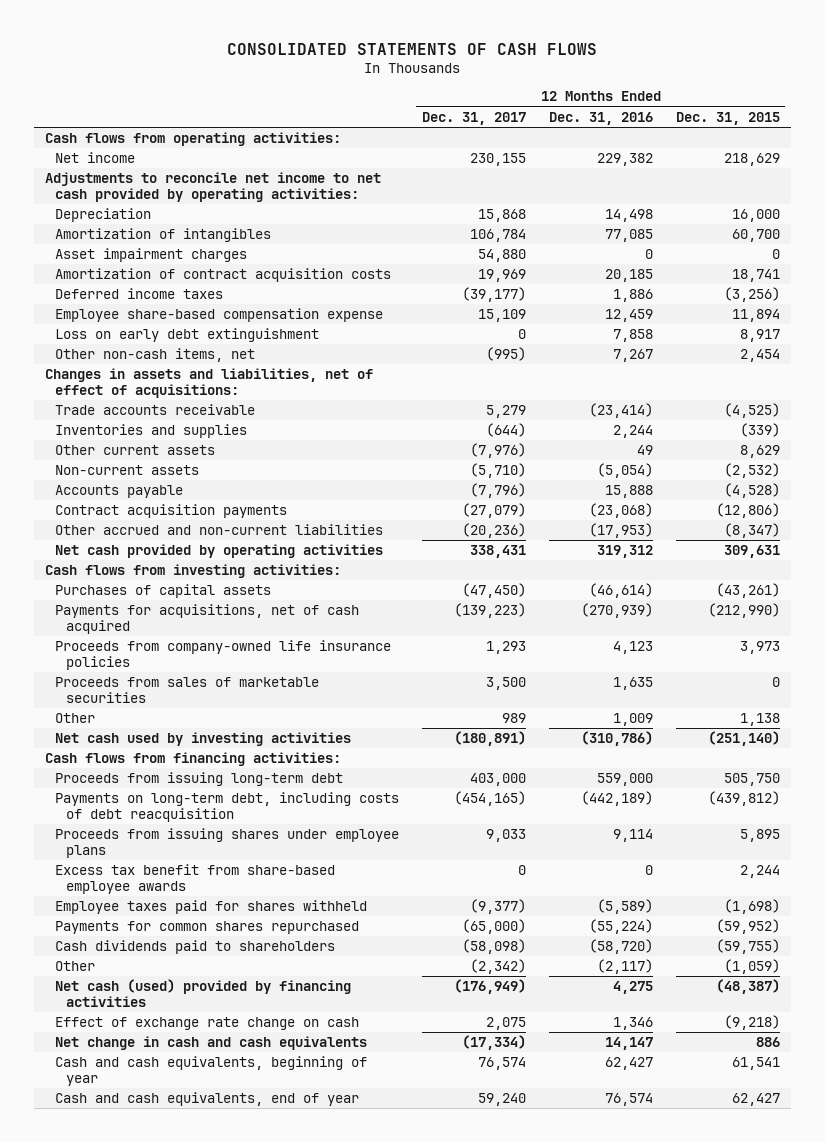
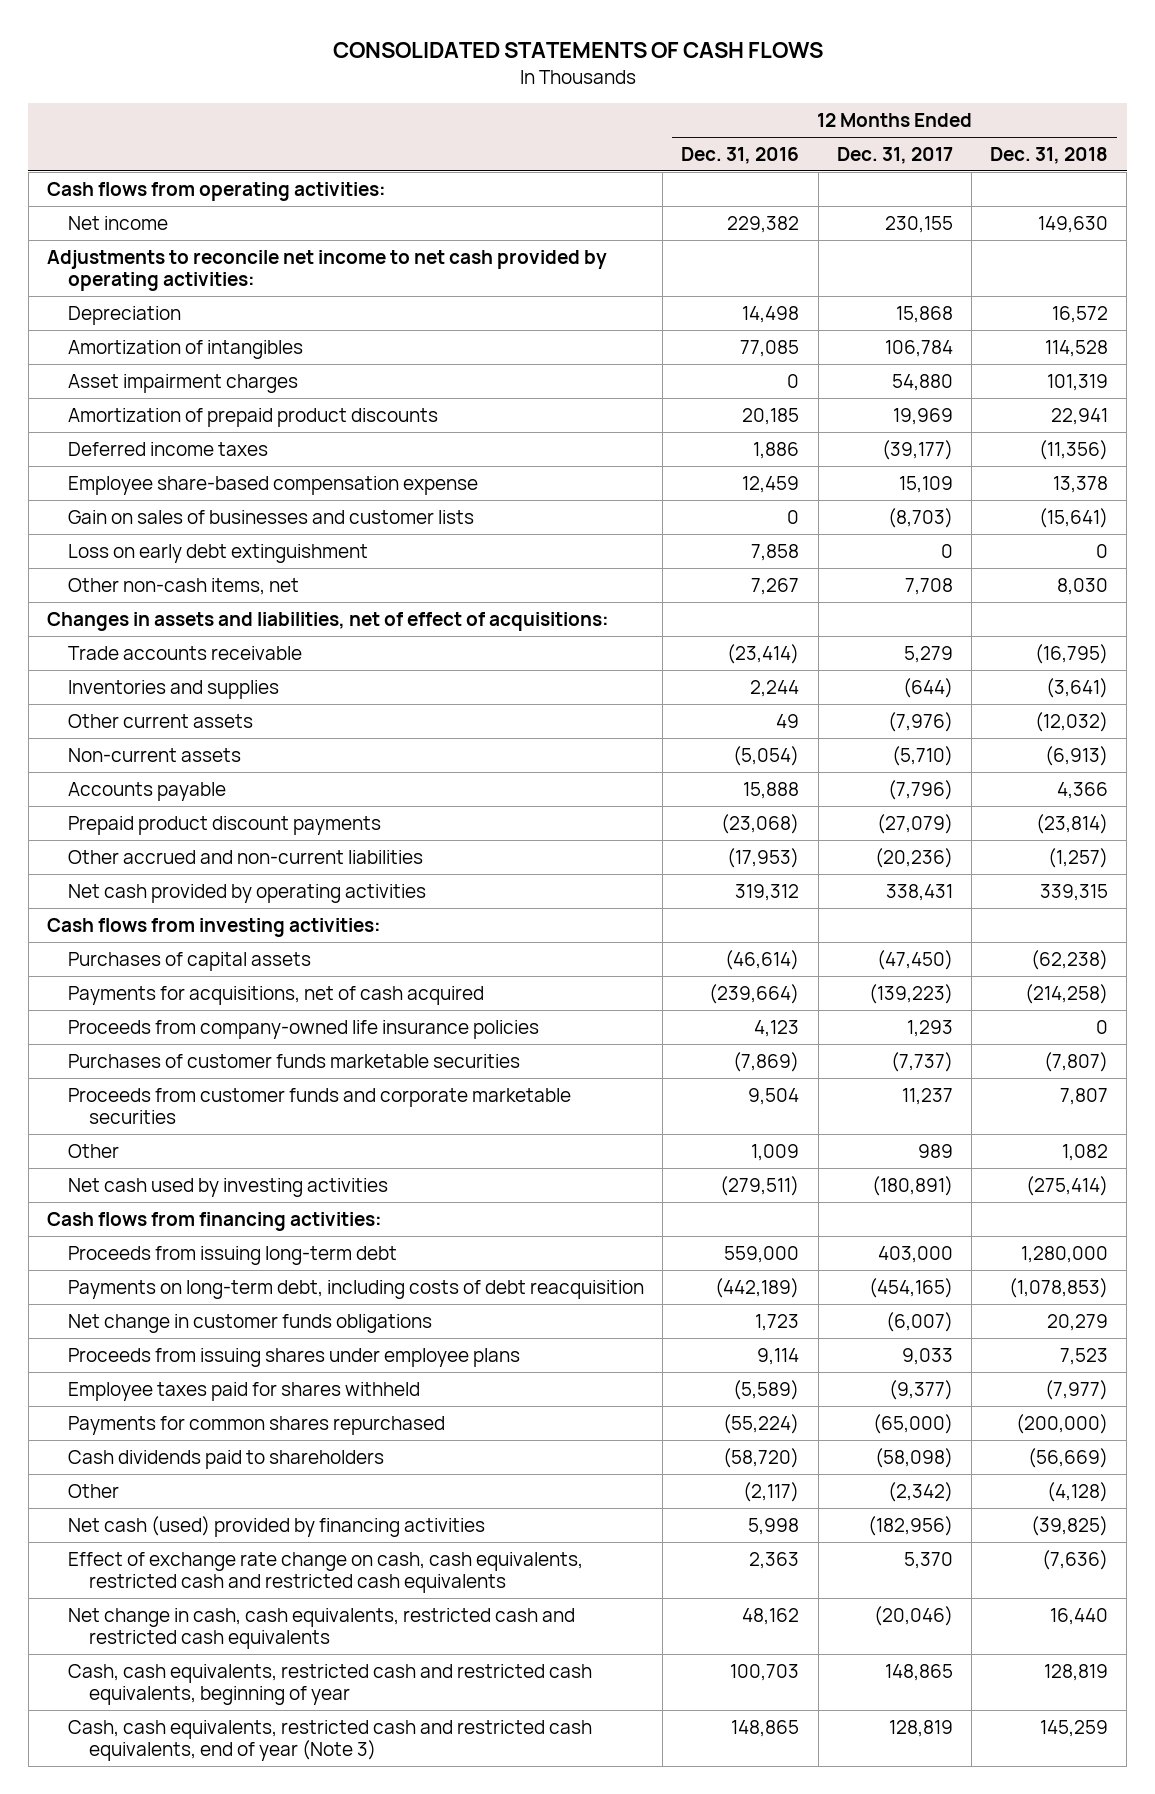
- | 12 Months Ended Dec. 31, 2017 | 12 Months Ended Dec. 31, 2016 | 12 Months Ended Dec. 31, 2015
+ | 12 Months Ended Dec. 31, 2016 | 12 Months Ended Dec. 31, 2017 | 12 Months Ended Dec. 31, 2018
- Amortization of contract acquisition costs | 19,969 | 20,185 | 18,741
+ Amortization of prepaid product discounts | 20,185 | 19,969 | 22,941
+ Gain on sales of businesses and customer lists | 0 | (8,703) | (15,641)
- Other non-cash items, net | (995) | 7,267 | 2,454
+ Other non-cash items, net | 7,267 | 7,708 | 8,030
- Contract acquisition payments | (27,079) | (23,068) | (12,806)
+ Prepaid product discount payments | (23,068) | (27,079) | (23,814)
- Payments for acquisitions, net of cash acquired | (139,223) | (270,939) | (212,990)
+ Payments for acquisitions, net of cash acquired | (239,664) | (139,223) | (214,258)
- Proceeds from sales of marketable securities | 3,500 | 1,635 | 0
+ Purchases of customer funds marketable securities | (7,869) | (7,737) | (7,807)
+ Proceeds from customer funds and corporate marketable securities | 9,504 | 11,237 | 7,807
- Net cash used by investing activities | (180,891) | (310,786) | (251,140)
+ Net cash used by investing activities | (279,511) | (180,891) | (275,414)
+ Net change in customer funds obligations | 1,723 | (6,007) | 20,279
- Excess tax benefit from share-based employee awards | 0 | 0 | 2,244
- Net cash (used) provided by financing activities | (176,949) | 4,275 | (48,387)
- Effect of exchange rate change on cash | 2,075 | 1,346 | (9,218)
- Net change in cash and cash equivalents | (17,334) | 14,147 | 886
- Cash and cash equivalents, beginning of year | 76,574 | 62,427 | 61,541
- Cash and cash equivalents, end of year | 59,240 | 76,574 | 62,427
+ Net cash (used) provided by financing activities | 5,998 | (182,956) | (39,825)
+ Effect of exchange rate change on cash, cash equivalents, restricted cash and restricted cash equivalents | 2,363 | 5,370 | (7,636)
+ Net change in cash, cash equivalents, restricted cash and restricted cash equivalents | 48,162 | (20,046) | 16,440
+ Cash, cash equivalents, restricted cash and restricted cash equivalents, beginning of year | 100,703 | 148,865 | 128,819
+ Cash, cash equivalents, restricted cash and restricted cash equivalents, end of year (Note 3) | 148,865 | 128,819 | 145,259

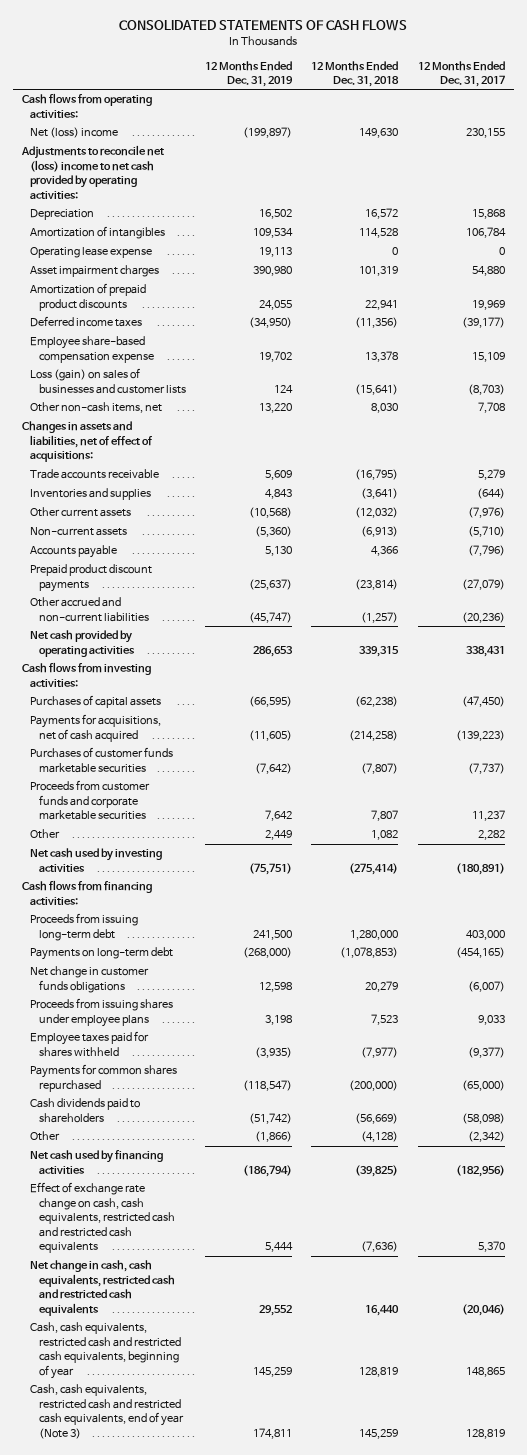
- | 12 Months Ended Dec. 31, 2016 | 12 Months Ended Dec. 31, 2017 | 12 Months Ended Dec. 31, 2018
+ | 12 Months Ended Dec. 31, 2019 | 12 Months Ended Dec. 31, 2018 | 12 Months Ended Dec. 31, 2017
- Net income | 229,382 | 230,155 | 149,630
- Adjustments to reconcile net income to net cash provided by operating activities:
+ Net (loss) income | (199,897) | 149,630 | 230,155
+ Adjustments to reconcile net (loss) income to net cash provided by operating activities:
+ Operating lease expense | 19,113 | 0 | 0
- Gain on sales of businesses and customer lists | 0 | (8,703) | (15,641)
- Loss on early debt extinguishment | 7,858 | 0 | 0
+ Loss (gain) on sales of businesses and customer lists | 124 | (15,641) | (8,703)
- Proceeds from company-owned life insurance policies | 4,123 | 1,293 | 0
- Other | 1,009 | 989 | 1,082
+ Other | 2,449 | 1,082 | 2,282
- Payments on long-term debt, including costs of debt reacquisition | (442,189) | (454,165) | (1,078,853)
+ Payments on long-term debt | (268,000) | (1,078,853) | (454,165)
- Net cash (used) provided by financing activities | 5,998 | (182,956) | (39,825)
+ Net cash used by financing activities | (186,794) | (39,825) | (182,956)

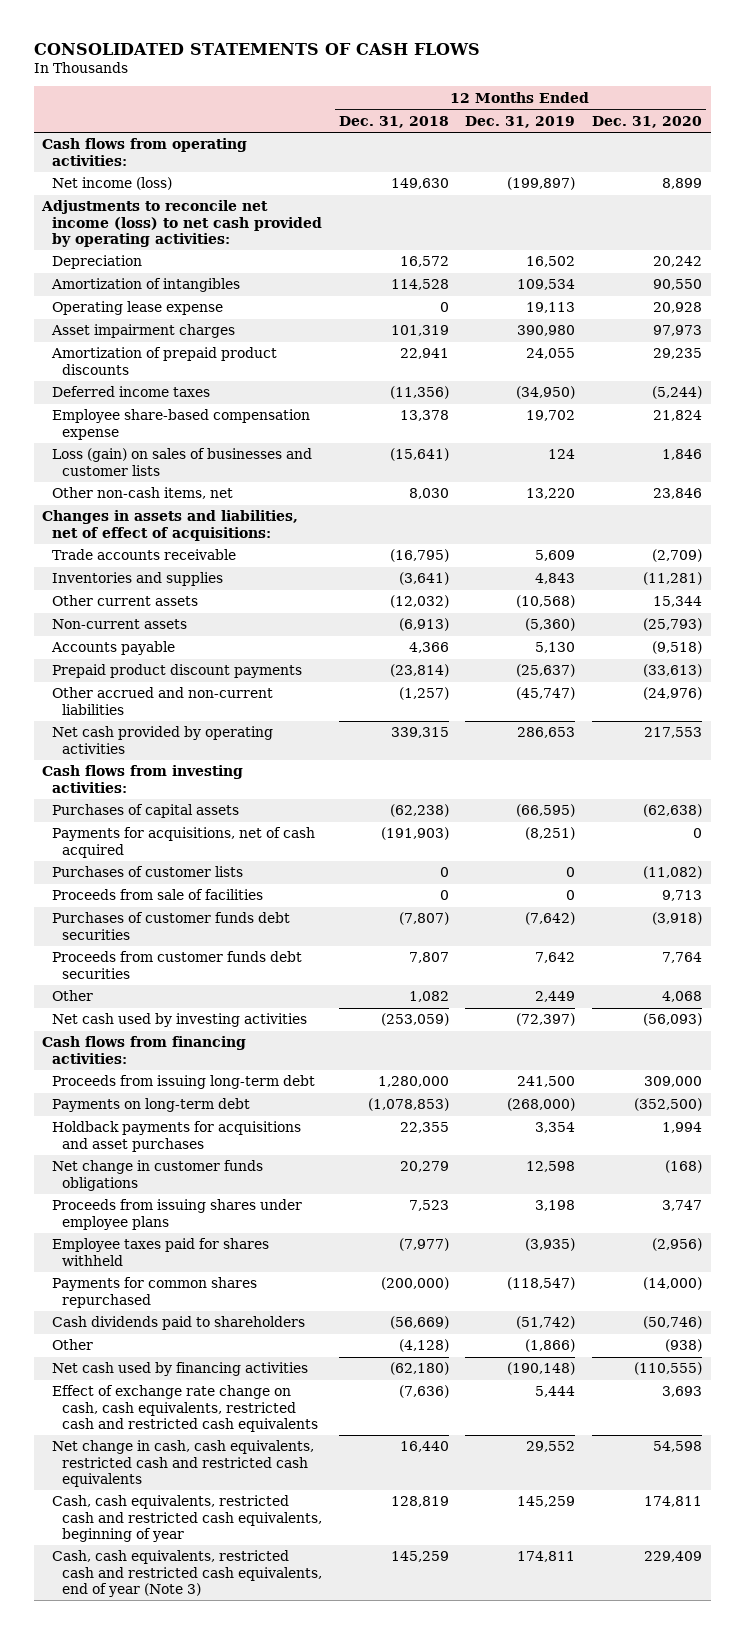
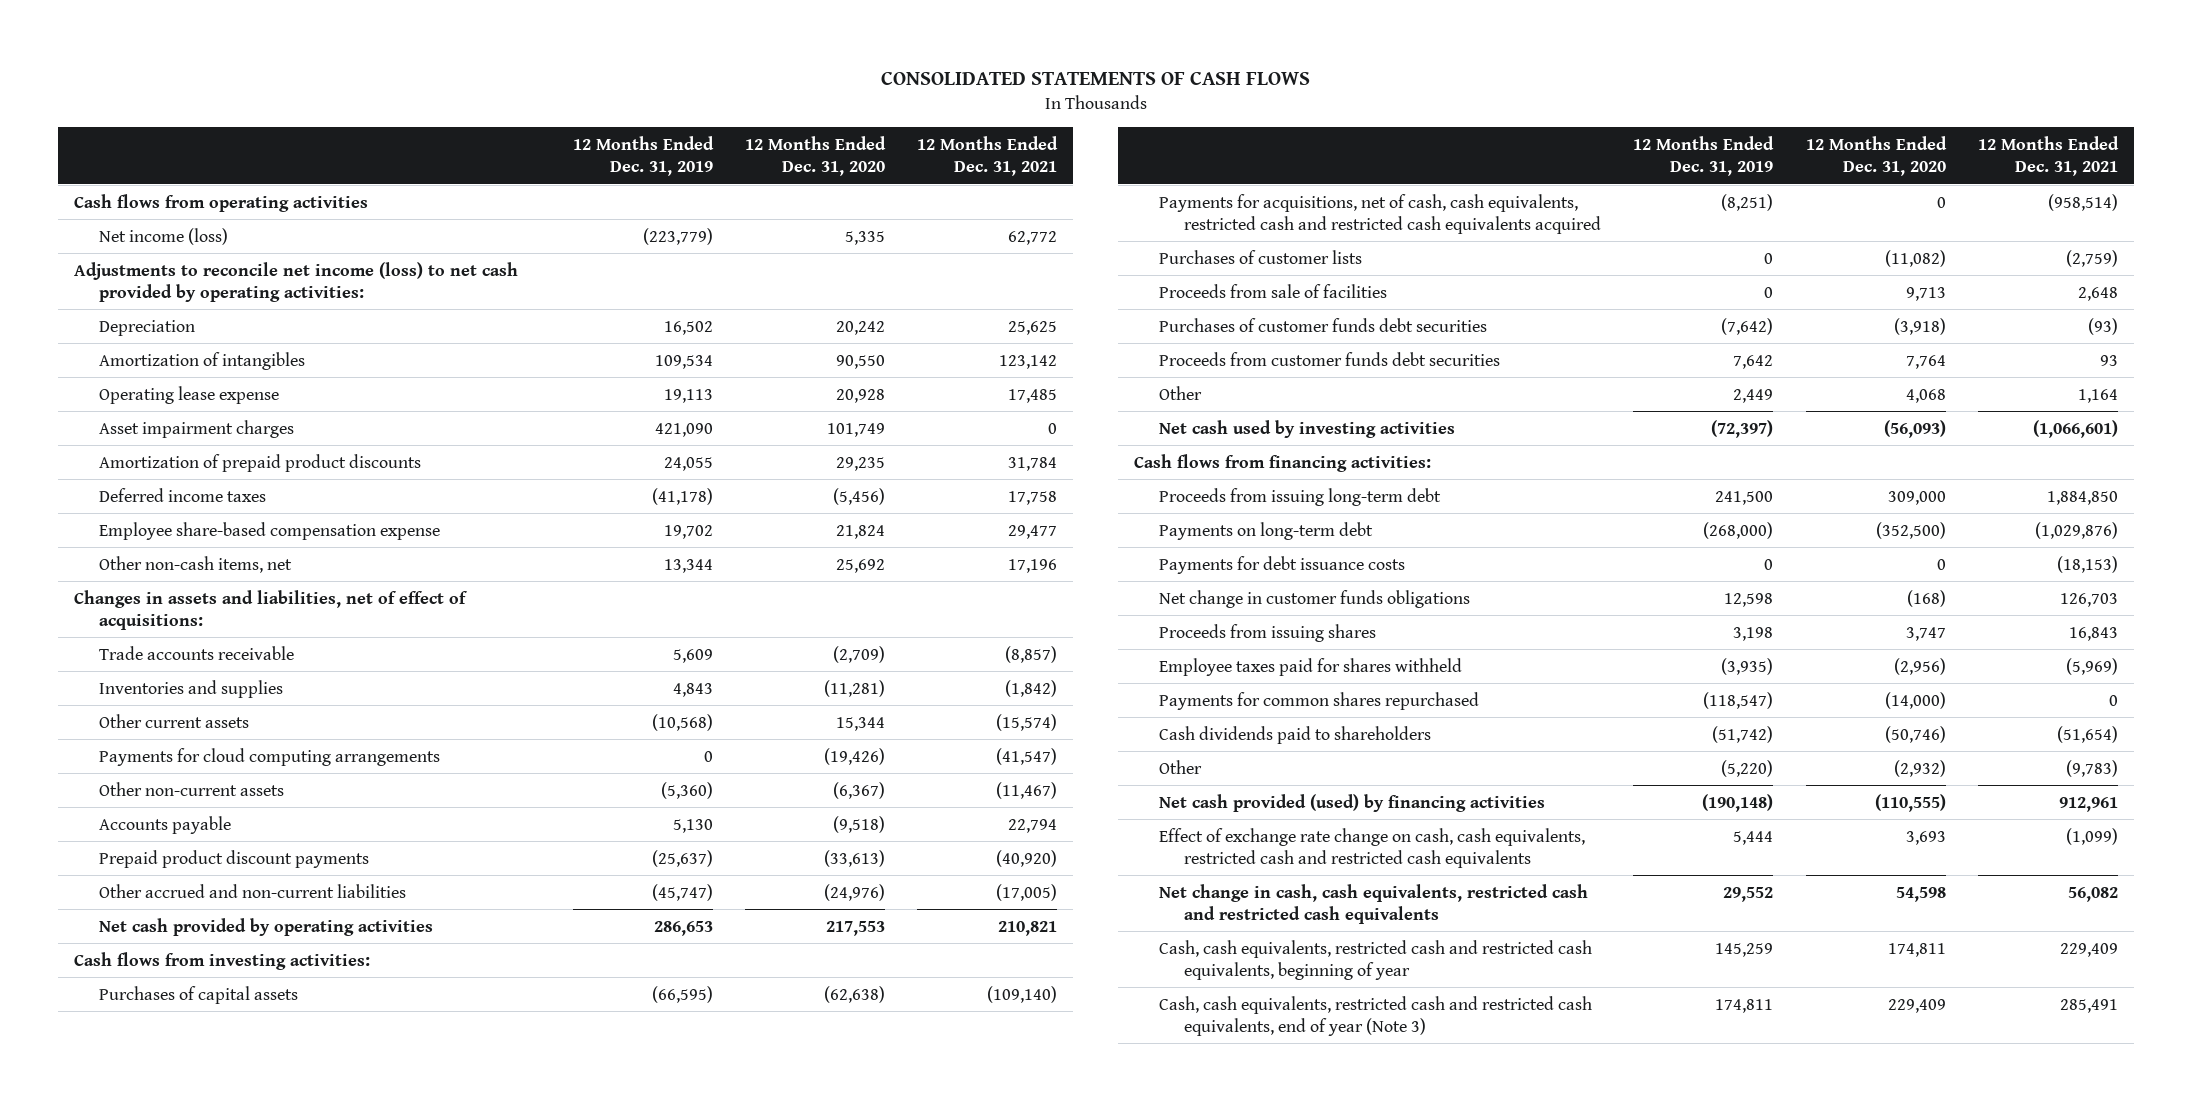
- | 12 Months Ended Dec. 31, 2018 | 12 Months Ended Dec. 31, 2019 | 12 Months Ended Dec. 31, 2020
+ | 12 Months Ended Dec. 31, 2019 | 12 Months Ended Dec. 31, 2020 | 12 Months Ended Dec. 31, 2021
- Cash flows from operating activities:
- Net income (loss) | 149,630 | (199,897) | 8,899
+ Cash flows from operating activities
+ Net income (loss) | (223,779) | 5,335 | 62,772
- Asset impairment charges | 101,319 | 390,980 | 97,973
+ Asset impairment charges | 421,090 | 101,749 | 0
- Deferred income taxes | (11,356) | (34,950) | (5,244)
+ Deferred income taxes | (41,178) | (5,456) | 17,758
- Loss (gain) on sales of businesses and customer lists | (15,641) | 124 | 1,846
- Other non-cash items, net | 8,030 | 13,220 | 23,846
+ Other non-cash items, net | 13,344 | 25,692 | 17,196
- Non-current assets | (6,913) | (5,360) | (25,793)
+ Payments for cloud computing arrangements | 0 | (19,426) | (41,547)
+ Other non-current assets | (5,360) | (6,367) | (11,467)
- Payments for acquisitions, net of cash acquired | (191,903) | (8,251) | 0
+ Payments for acquisitions, net of cash, cash equivalents, restricted cash and restricted cash equivalents acquired | (8,251) | 0 | (958,514)
- Holdback payments for acquisitions and asset purchases | 22,355 | 3,354 | 1,994
+ Payments for debt issuance costs | 0 | 0 | (18,153)
- Proceeds from issuing shares under employee plans | 7,523 | 3,198 | 3,747
+ Proceeds from issuing shares | 3,198 | 3,747 | 16,843
- Other | (4,128) | (1,866) | (938)
- Net cash used by financing activities | (62,180) | (190,148) | (110,555)
+ Other | (5,220) | (2,932) | (9,783)
+ Net cash provided (used) by financing activities | (190,148) | (110,555) | 912,961

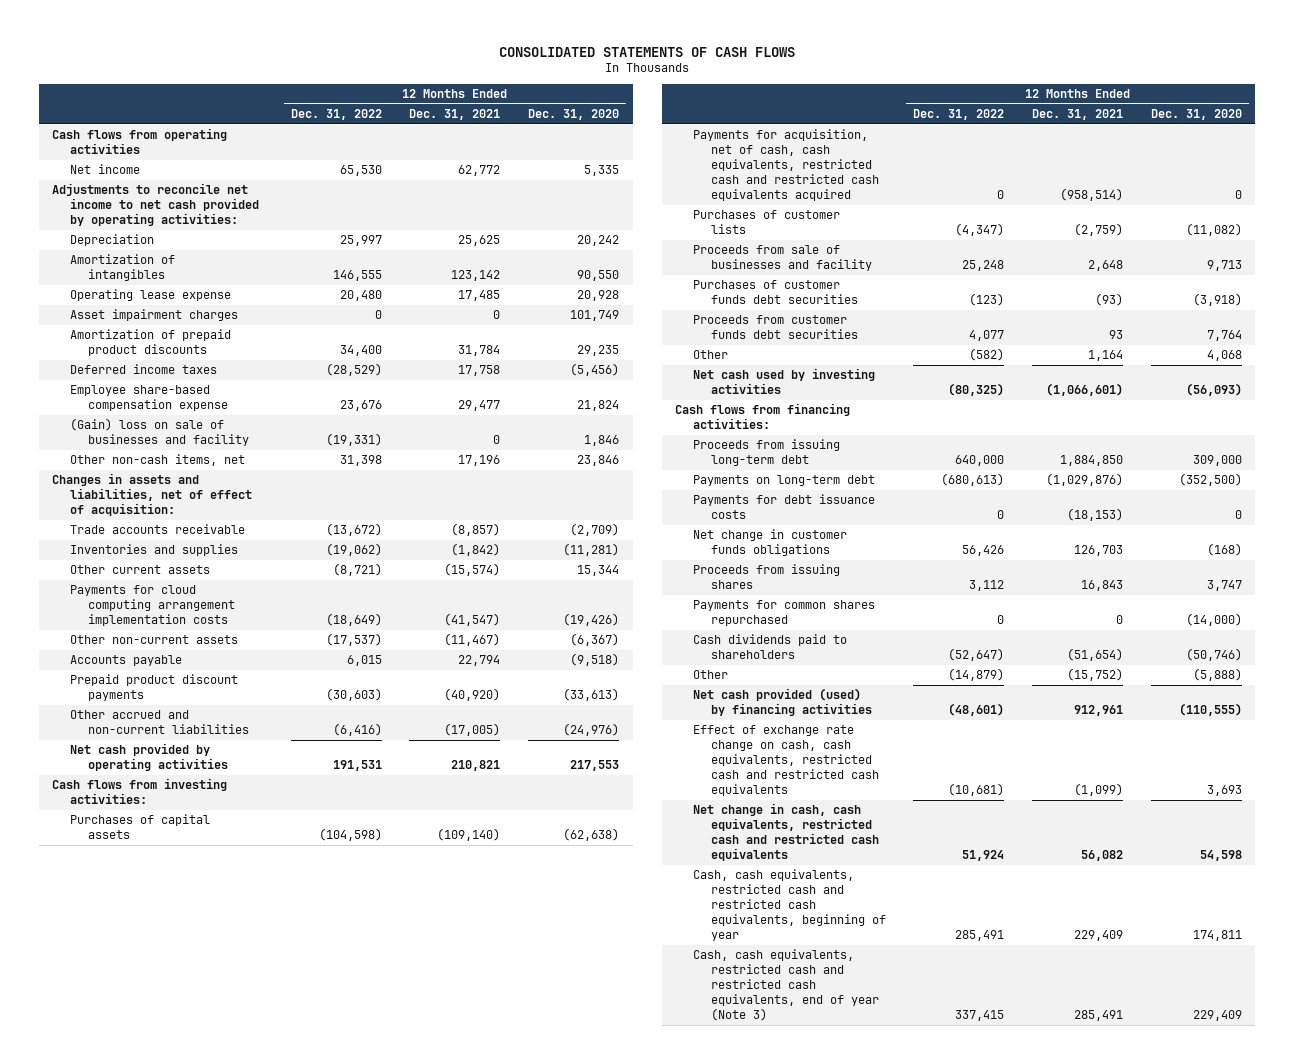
- | 12 Months Ended Dec. 31, 2019 | 12 Months Ended Dec. 31, 2020 | 12 Months Ended Dec. 31, 2021
+ | 12 Months Ended Dec. 31, 2022 | 12 Months Ended Dec. 31, 2021 | 12 Months Ended Dec. 31, 2020
- Net income (loss) | (223,779) | 5,335 | 62,772
- Adjustments to reconcile net income (loss) to net cash provided by operating activities:
+ Net income | 65,530 | 62,772 | 5,335
+ Adjustments to reconcile net income to net cash provided by operating activities:
- Other non-cash items, net | 13,344 | 25,692 | 17,196
- Changes in assets and liabilities, net of effect of acquisitions:
+ (Gain) loss on sale of businesses and facility | (19,331) | 0 | 1,846
+ Other non-cash items, net | 31,398 | 17,196 | 23,846
+ Changes in assets and liabilities, net of effect of acquisition:
- Payments for cloud computing arrangements | 0 | (19,426) | (41,547)
+ Payments for cloud computing arrangement implementation costs | (18,649) | (41,547) | (19,426)
- Payments for acquisitions, net of cash, cash equivalents, restricted cash and restricted cash equivalents acquired | (8,251) | 0 | (958,514)
+ Payments for acquisition, net of cash, cash equivalents, restricted cash and restricted cash equivalents acquired | 0 | (958,514) | 0
- Proceeds from sale of facilities | 0 | 9,713 | 2,648
+ Proceeds from sale of businesses and facility | 25,248 | 2,648 | 9,713
- Employee taxes paid for shares withheld | (3,935) | (2,956) | (5,969)
- Other | (5,220) | (2,932) | (9,783)
+ Other | (14,879) | (15,752) | (5,888)

